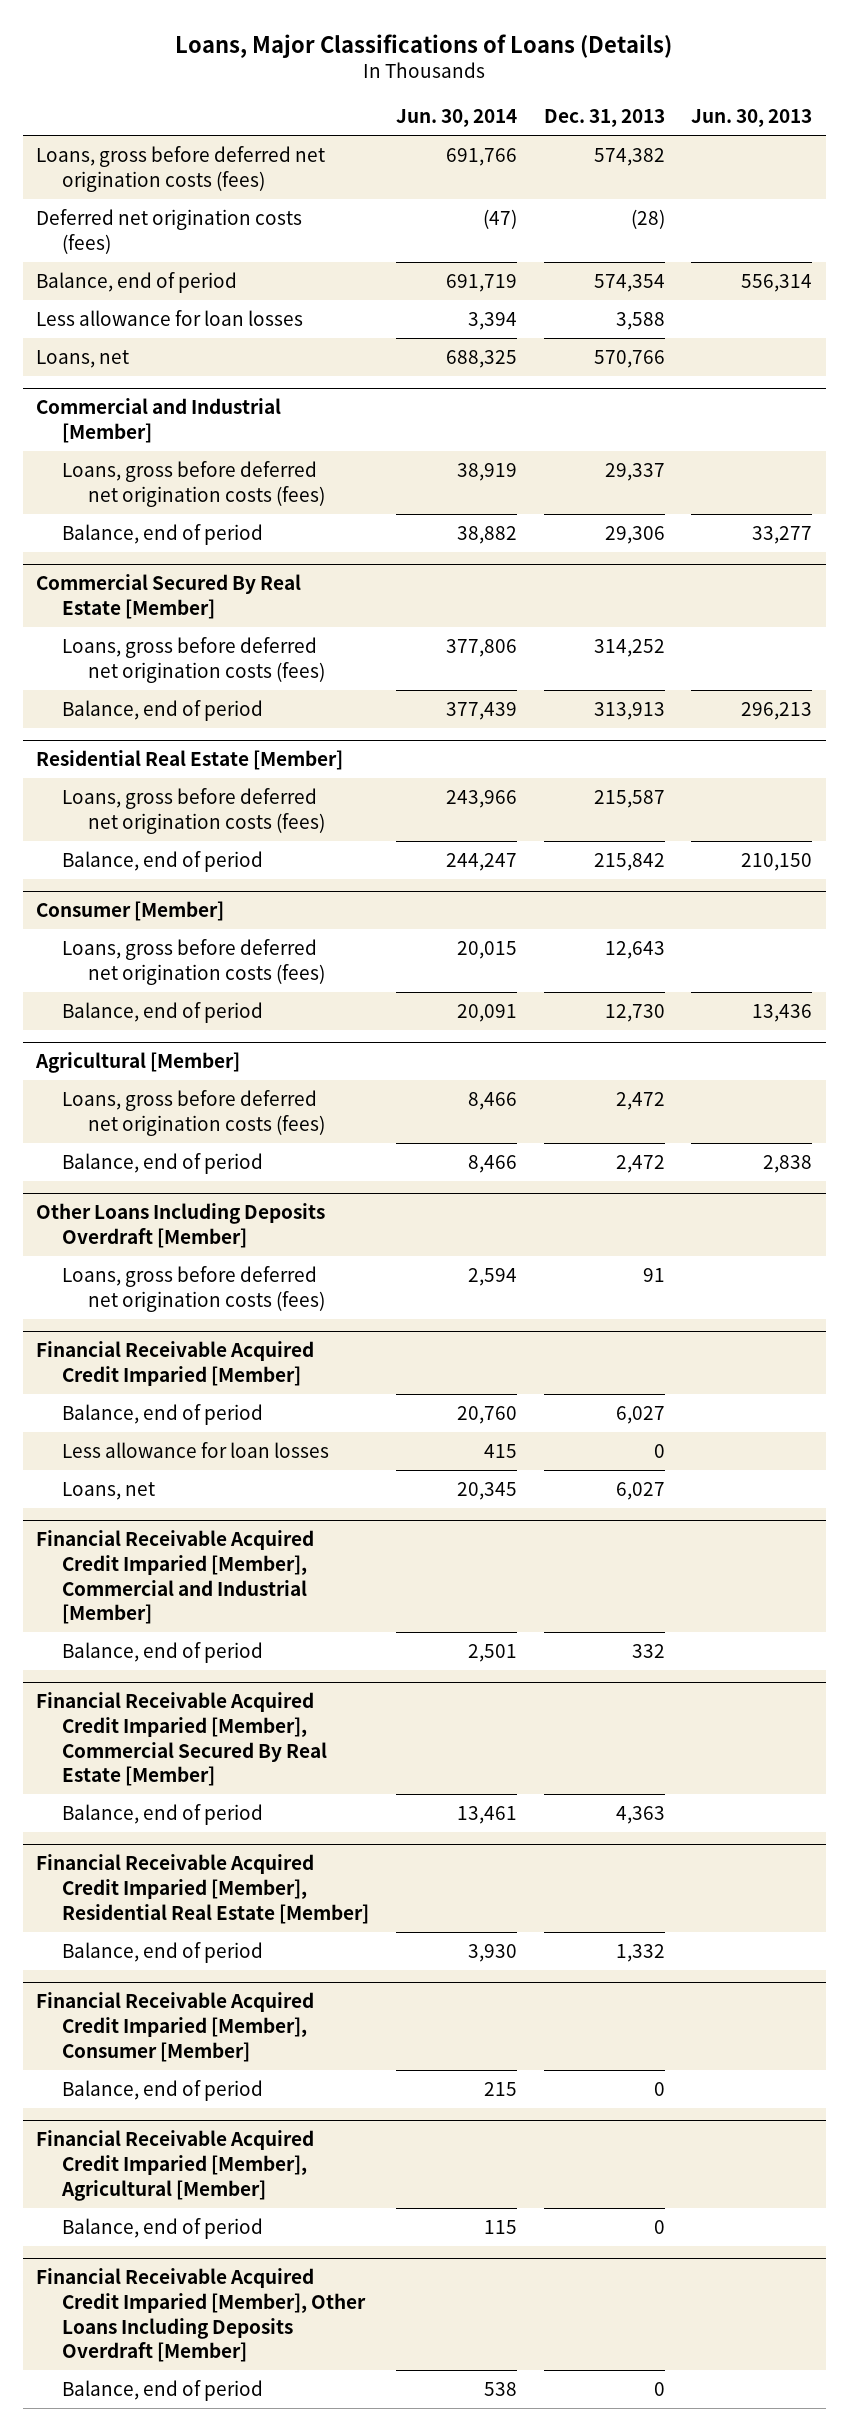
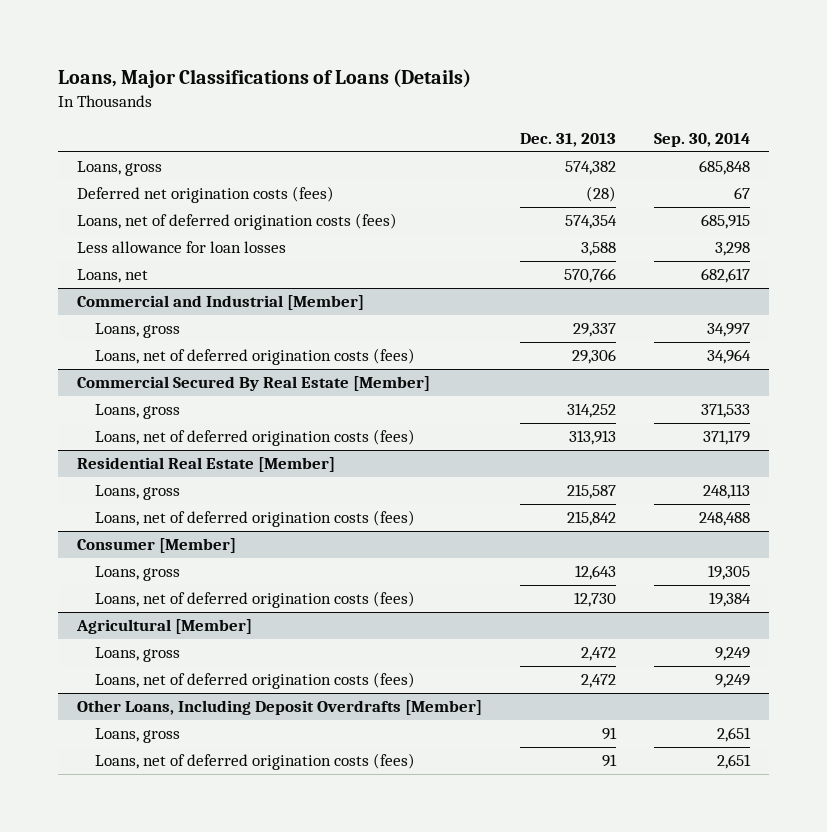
- | Jun. 30, 2014 | Dec. 31, 2013 | Jun. 30, 2013
+ | Dec. 31, 2013 | Sep. 30, 2014
- Loans, gross before deferred net origination costs (fees) | 691,766 | 574,382 |
+ Loans, gross | 574,382 | 685,848
- Balance, end of period | 691,719 | 574,354 | 556,314
+ Loans, net of deferred origination costs (fees) | 574,354 | 685,915
@ Commercial and Industrial [Member]
- Loans, gross before deferred net origination costs (fees) | 38,919 | 29,337 |
- Balance, end of period | 38,882 | 29,306 | 33,277
+ Loans, gross | 29,337 | 34,997
+ Loans, net of deferred origination costs (fees) | 29,306 | 34,964
@ Commercial Secured By Real Estate [Member]
- Loans, gross before deferred net origination costs (fees) | 377,806 | 314,252 |
- Balance, end of period | 377,439 | 313,913 | 296,213
+ Loans, gross | 314,252 | 371,533
+ Loans, net of deferred origination costs (fees) | 313,913 | 371,179
@ Residential Real Estate [Member]
- Loans, gross before deferred net origination costs (fees) | 243,966 | 215,587 |
- Balance, end of period | 244,247 | 215,842 | 210,150
+ Loans, gross | 215,587 | 248,113
+ Loans, net of deferred origination costs (fees) | 215,842 | 248,488
@ Consumer [Member]
- Loans, gross before deferred net origination costs (fees) | 20,015 | 12,643 |
- Balance, end of period | 20,091 | 12,730 | 13,436
+ Loans, gross | 12,643 | 19,305
+ Loans, net of deferred origination costs (fees) | 12,730 | 19,384
@ Agricultural [Member]
- Loans, gross before deferred net origination costs (fees) | 8,466 | 2,472 |
- Balance, end of period | 8,466 | 2,472 | 2,838
- Other Loans Including Deposits Overdraft [Member]
- Loans, gross before deferred net origination costs (fees) | 2,594 | 91 |
- Financial Receivable Acquired Credit Imparied [Member]
- Balance, end of period | 20,760 | 6,027 |
- Less allowance for loan losses | 415 | 0 |
- Loans, net | 20,345 | 6,027 |
- Financial Receivable Acquired Credit Imparied [Member], Commercial and Industrial [Member]
- Balance, end of period | 2,501 | 332 |
- Financial Receivable Acquired Credit Imparied [Member], Commercial Secured By Real Estate [Member]
- Balance, end of period | 13,461 | 4,363 |
- Financial Receivable Acquired Credit Imparied [Member], Residential Real Estate [Member]
- Balance, end of period | 3,930 | 1,332 |
- Financial Receivable Acquired Credit Imparied [Member], Consumer [Member]
- Balance, end of period | 215 | 0 |
- Financial Receivable Acquired Credit Imparied [Member], Agricultural [Member]
- Balance, end of period | 115 | 0 |
- Financial Receivable Acquired Credit Imparied [Member], Other Loans Including Deposits Overdraft [Member]
- Balance, end of period | 538 | 0 |
@ Agricultural [Member]
+ Loans, gross | 2,472 | 9,249
+ Loans, net of deferred origination costs (fees) | 2,472 | 9,249
+ Other Loans, Including Deposit Overdrafts [Member]
+ Loans, gross | 91 | 2,651
+ Loans, net of deferred origination costs (fees) | 91 | 2,651

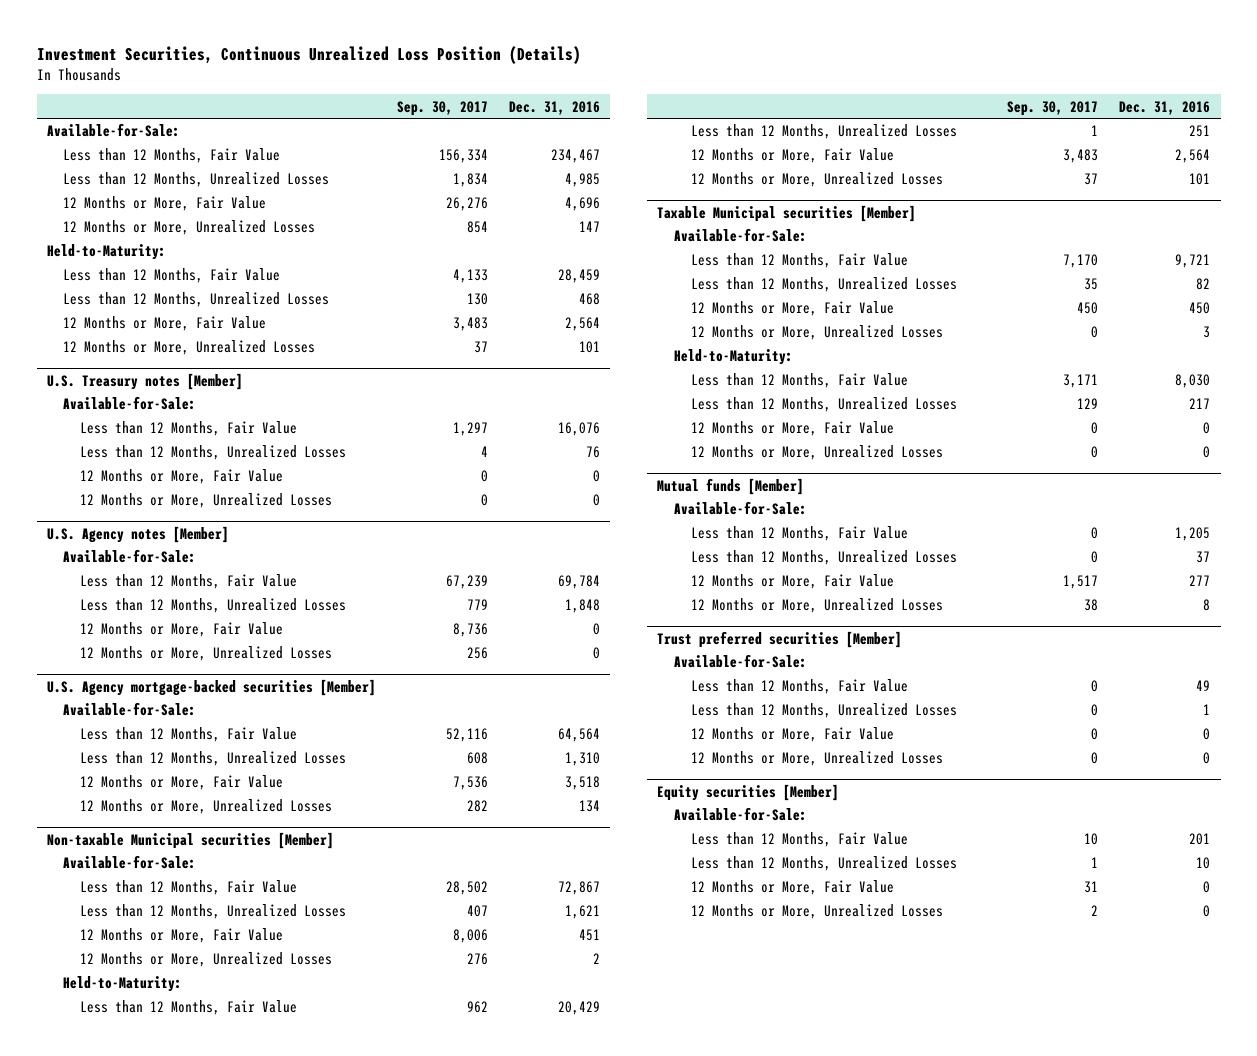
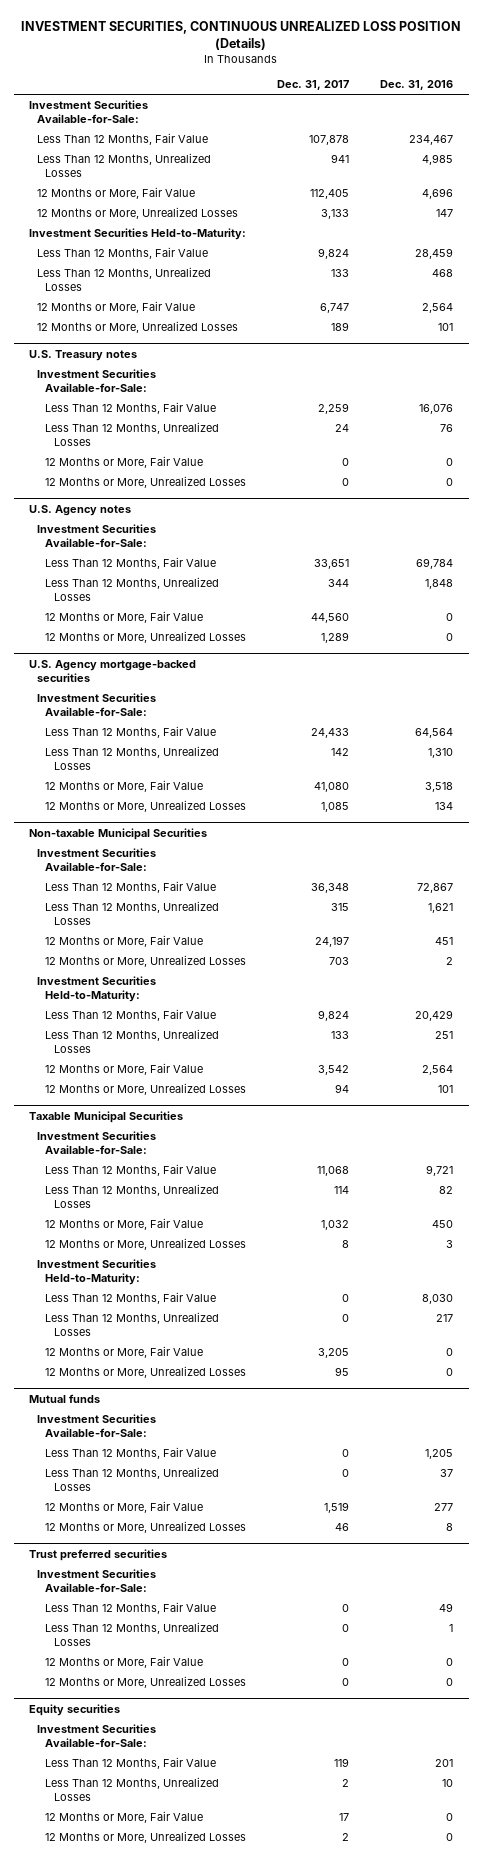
- Investment Securities, Continuous Unrealized Loss Position (Details)
+ INVESTMENT SECURITIES, CONTINUOUS UNREALIZED LOSS POSITION (Details)
- | Sep. 30, 2017 | Dec. 31, 2016
+ | Dec. 31, 2017 | Dec. 31, 2016
- Available-for-Sale:
- Less than 12 Months, Fair Value | 156,334 | 234,467
- Less than 12 Months, Unrealized Losses | 1,834 | 4,985
+ Investment Securities Available-for-Sale:
+ Less Than 12 Months, Fair Value | 107,878 | 234,467
+ Less Than 12 Months, Unrealized Losses | 941 | 4,985
- Held-to-Maturity:
- Less than 12 Months, Fair Value | 4,133 | 28,459
- Less than 12 Months, Unrealized Losses | 130 | 468
+ Investment Securities Held-to-Maturity:
+ Less Than 12 Months, Fair Value | 9,824 | 28,459
+ Less Than 12 Months, Unrealized Losses | 133 | 468
- U.S. Treasury notes [Member]
- Available-for-Sale:
- Less than 12 Months, Fair Value | 1,297 | 16,076
- Less than 12 Months, Unrealized Losses | 4 | 76
+ U.S. Treasury notes
+ Investment Securities Available-for-Sale:
+ Less Than 12 Months, Fair Value | 2,259 | 16,076
+ Less Than 12 Months, Unrealized Losses | 24 | 76
- U.S. Agency notes [Member]
- Available-for-Sale:
- Less than 12 Months, Fair Value | 67,239 | 69,784
- Less than 12 Months, Unrealized Losses | 779 | 1,848
+ U.S. Agency notes
+ Investment Securities Available-for-Sale:
+ Less Than 12 Months, Fair Value | 33,651 | 69,784
+ Less Than 12 Months, Unrealized Losses | 344 | 1,848
- U.S. Agency mortgage-backed securities [Member]
- Available-for-Sale:
- Less than 12 Months, Fair Value | 52,116 | 64,564
- Less than 12 Months, Unrealized Losses | 608 | 1,310
+ U.S. Agency mortgage-backed securities
+ Investment Securities Available-for-Sale:
+ Less Than 12 Months, Fair Value | 24,433 | 64,564
+ Less Than 12 Months, Unrealized Losses | 142 | 1,310
- Non-taxable Municipal securities [Member]
- Available-for-Sale:
- Less than 12 Months, Fair Value | 28,502 | 72,867
- Less than 12 Months, Unrealized Losses | 407 | 1,621
+ Non-taxable Municipal Securities
+ Investment Securities Available-for-Sale:
+ Less Than 12 Months, Fair Value | 36,348 | 72,867
+ Less Than 12 Months, Unrealized Losses | 315 | 1,621
- Held-to-Maturity:
- Less than 12 Months, Fair Value | 962 | 20,429
- Less than 12 Months, Unrealized Losses | 1 | 251
+ Investment Securities Held-to-Maturity:
+ Less Than 12 Months, Fair Value | 9,824 | 20,429
+ Less Than 12 Months, Unrealized Losses | 133 | 251
- Taxable Municipal securities [Member]
- Available-for-Sale:
- Less than 12 Months, Fair Value | 7,170 | 9,721
- Less than 12 Months, Unrealized Losses | 35 | 82
+ Taxable Municipal Securities
+ Investment Securities Available-for-Sale:
+ Less Than 12 Months, Fair Value | 11,068 | 9,721
+ Less Than 12 Months, Unrealized Losses | 114 | 82
- Held-to-Maturity:
- Less than 12 Months, Fair Value | 3,171 | 8,030
- Less than 12 Months, Unrealized Losses | 129 | 217
+ Investment Securities Held-to-Maturity:
+ Less Than 12 Months, Fair Value | 0 | 8,030
+ Less Than 12 Months, Unrealized Losses | 0 | 217
- Mutual funds [Member]
- Available-for-Sale:
- Less than 12 Months, Fair Value | 0 | 1,205
- Less than 12 Months, Unrealized Losses | 0 | 37
+ Mutual funds
+ Investment Securities Available-for-Sale:
+ Less Than 12 Months, Fair Value | 0 | 1,205
+ Less Than 12 Months, Unrealized Losses | 0 | 37
- Trust preferred securities [Member]
- Available-for-Sale:
- Less than 12 Months, Fair Value | 0 | 49
- Less than 12 Months, Unrealized Losses | 0 | 1
+ Trust preferred securities
+ Investment Securities Available-for-Sale:
+ Less Than 12 Months, Fair Value | 0 | 49
+ Less Than 12 Months, Unrealized Losses | 0 | 1
- Equity securities [Member]
- Available-for-Sale:
- Less than 12 Months, Fair Value | 10 | 201
- Less than 12 Months, Unrealized Losses | 1 | 10
+ Equity securities
+ Investment Securities Available-for-Sale:
+ Less Than 12 Months, Fair Value | 119 | 201
+ Less Than 12 Months, Unrealized Losses | 2 | 10

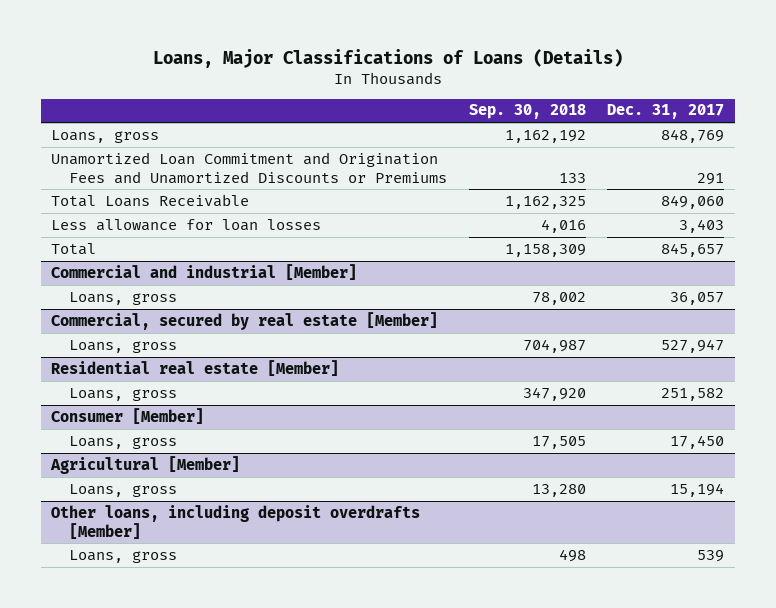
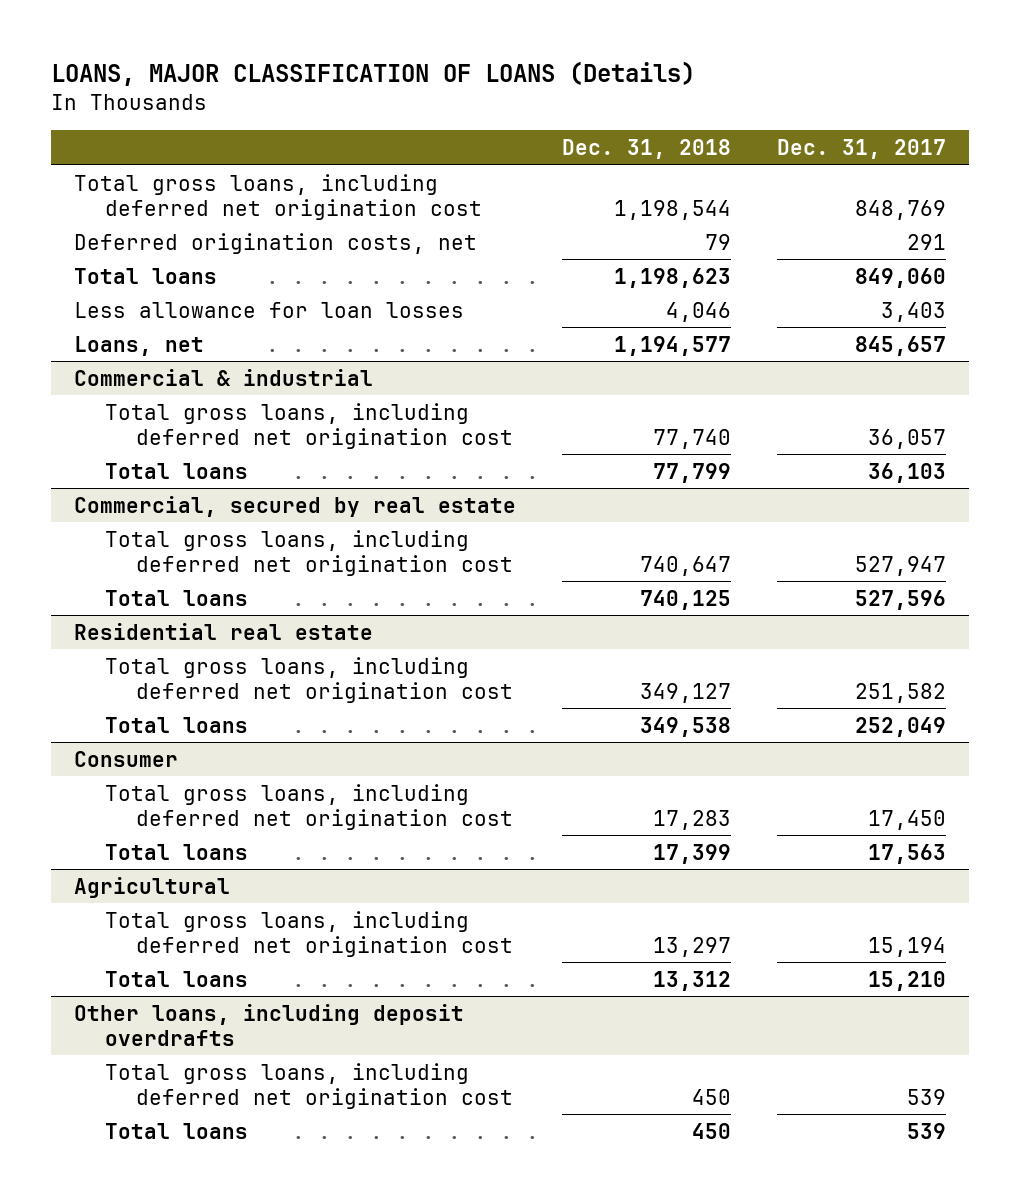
- Loans, Major Classifications of Loans (Details)
+ LOANS, MAJOR CLASSIFICATION OF LOANS (Details)
- | Sep. 30, 2018 | Dec. 31, 2017
+ | Dec. 31, 2018 | Dec. 31, 2017
- Loans, gross | 1,162,192 | 848,769
- Unamortized Loan Commitment and Origination Fees and Unamortized Discounts or Premiums | 133 | 291
- Total Loans Receivable | 1,162,325 | 849,060
+ Total gross loans, including deferred net origination cost | 1,198,544 | 848,769
+ Deferred origination costs, net | 79 | 291
+ Total loans | 1,198,623 | 849,060
- Total | 1,158,309 | 845,657
- Commercial and industrial [Member]
- Loans, gross | 78,002 | 36,057
- Commercial, secured by real estate [Member]
- Loans, gross | 704,987 | 527,947
- Residential real estate [Member]
- Loans, gross | 347,920 | 251,582
- Consumer [Member]
- Loans, gross | 17,505 | 17,450
- Agricultural [Member]
- Loans, gross | 13,280 | 15,194
- Other loans, including deposit overdrafts [Member]
- Loans, gross | 498 | 539
+ Loans, net | 1,194,577 | 845,657
+ Commercial & industrial
+ Total gross loans, including deferred net origination cost | 77,740 | 36,057
+ Total loans | 77,799 | 36,103
+ Commercial, secured by real estate
+ Total gross loans, including deferred net origination cost | 740,647 | 527,947
+ Total loans | 740,125 | 527,596
+ Residential real estate
+ Total gross loans, including deferred net origination cost | 349,127 | 251,582
+ Total loans | 349,538 | 252,049
+ Consumer
+ Total gross loans, including deferred net origination cost | 17,283 | 17,450
+ Total loans | 17,399 | 17,563
+ Agricultural
+ Total gross loans, including deferred net origination cost | 13,297 | 15,194
+ Total loans | 13,312 | 15,210
+ Other loans, including deposit overdrafts
+ Total gross loans, including deferred net origination cost | 450 | 539
+ Total loans | 450 | 539

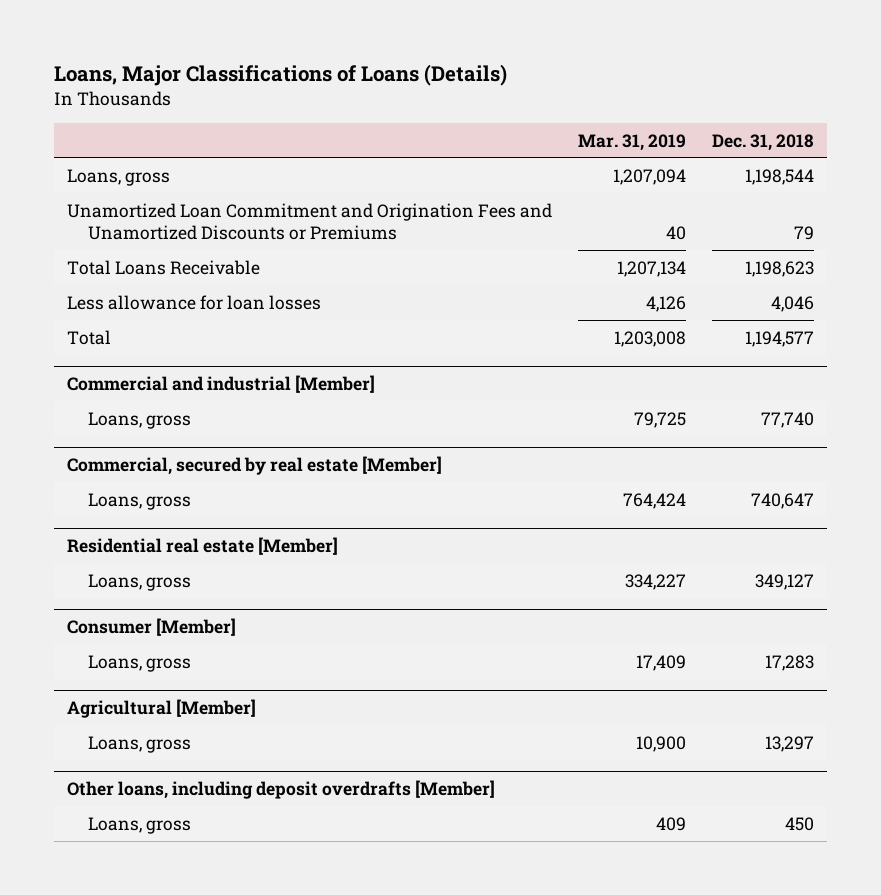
- LOANS, MAJOR CLASSIFICATION OF LOANS (Details)
+ Loans, Major Classifications of Loans (Details)
- | Dec. 31, 2018 | Dec. 31, 2017
+ | Mar. 31, 2019 | Dec. 31, 2018
- Total gross loans, including deferred net origination cost | 1,198,544 | 848,769
- Deferred origination costs, net | 79 | 291
- Total loans | 1,198,623 | 849,060
+ Loans, gross | 1,207,094 | 1,198,544
+ Unamortized Loan Commitment and Origination Fees and Unamortized Discounts or Premiums | 40 | 79
+ Total Loans Receivable | 1,207,134 | 1,198,623
- Loans, net | 1,194,577 | 845,657
- Commercial & industrial
- Total gross loans, including deferred net origination cost | 77,740 | 36,057
- Total loans | 77,799 | 36,103
- Commercial, secured by real estate
- Total gross loans, including deferred net origination cost | 740,647 | 527,947
- Total loans | 740,125 | 527,596
- Residential real estate
- Total gross loans, including deferred net origination cost | 349,127 | 251,582
- Total loans | 349,538 | 252,049
- Consumer
- Total gross loans, including deferred net origination cost | 17,283 | 17,450
- Total loans | 17,399 | 17,563
- Agricultural
- Total gross loans, including deferred net origination cost | 13,297 | 15,194
- Total loans | 13,312 | 15,210
- Other loans, including deposit overdrafts
- Total gross loans, including deferred net origination cost | 450 | 539
- Total loans | 450 | 539
+ Total | 1,203,008 | 1,194,577
+ Commercial and industrial [Member]
+ Loans, gross | 79,725 | 77,740
+ Commercial, secured by real estate [Member]
+ Loans, gross | 764,424 | 740,647
+ Residential real estate [Member]
+ Loans, gross | 334,227 | 349,127
+ Consumer [Member]
+ Loans, gross | 17,409 | 17,283
+ Agricultural [Member]
+ Loans, gross | 10,900 | 13,297
+ Other loans, including deposit overdrafts [Member]
+ Loans, gross | 409 | 450

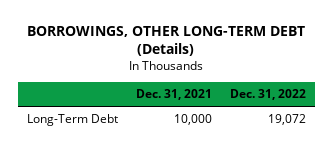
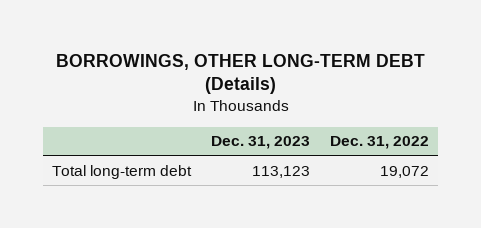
- | Dec. 31, 2021 | Dec. 31, 2022
+ | Dec. 31, 2023 | Dec. 31, 2022
- Long-Term Debt | 10,000 | 19,072
+ Total long-term debt | 113,123 | 19,072

